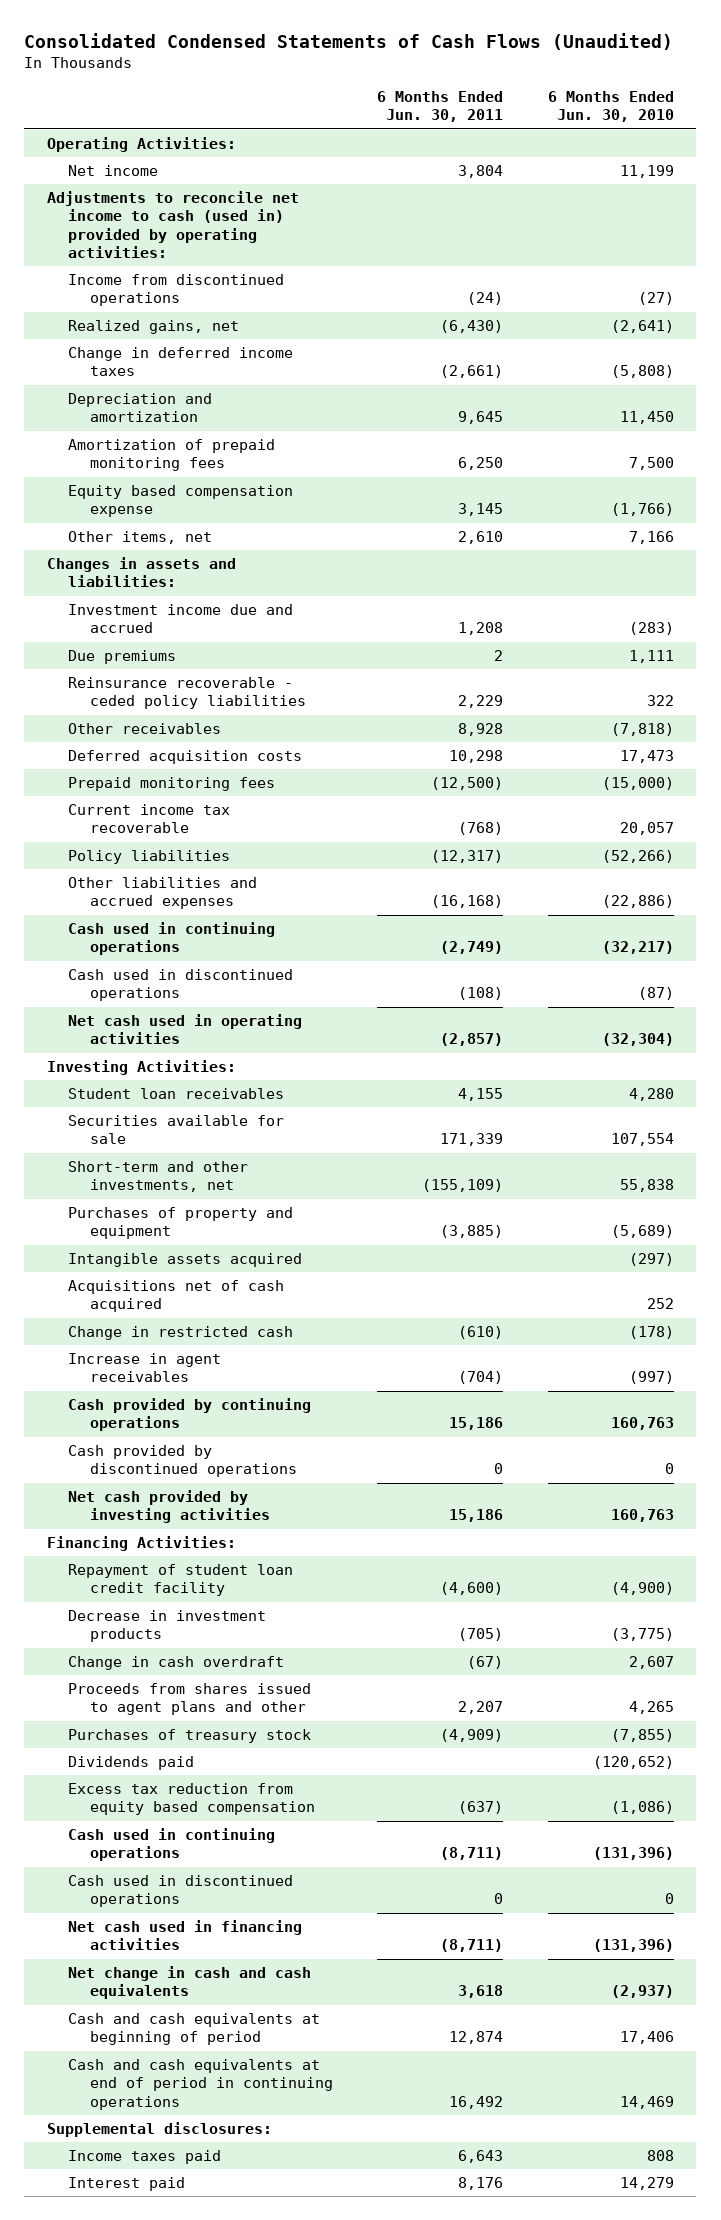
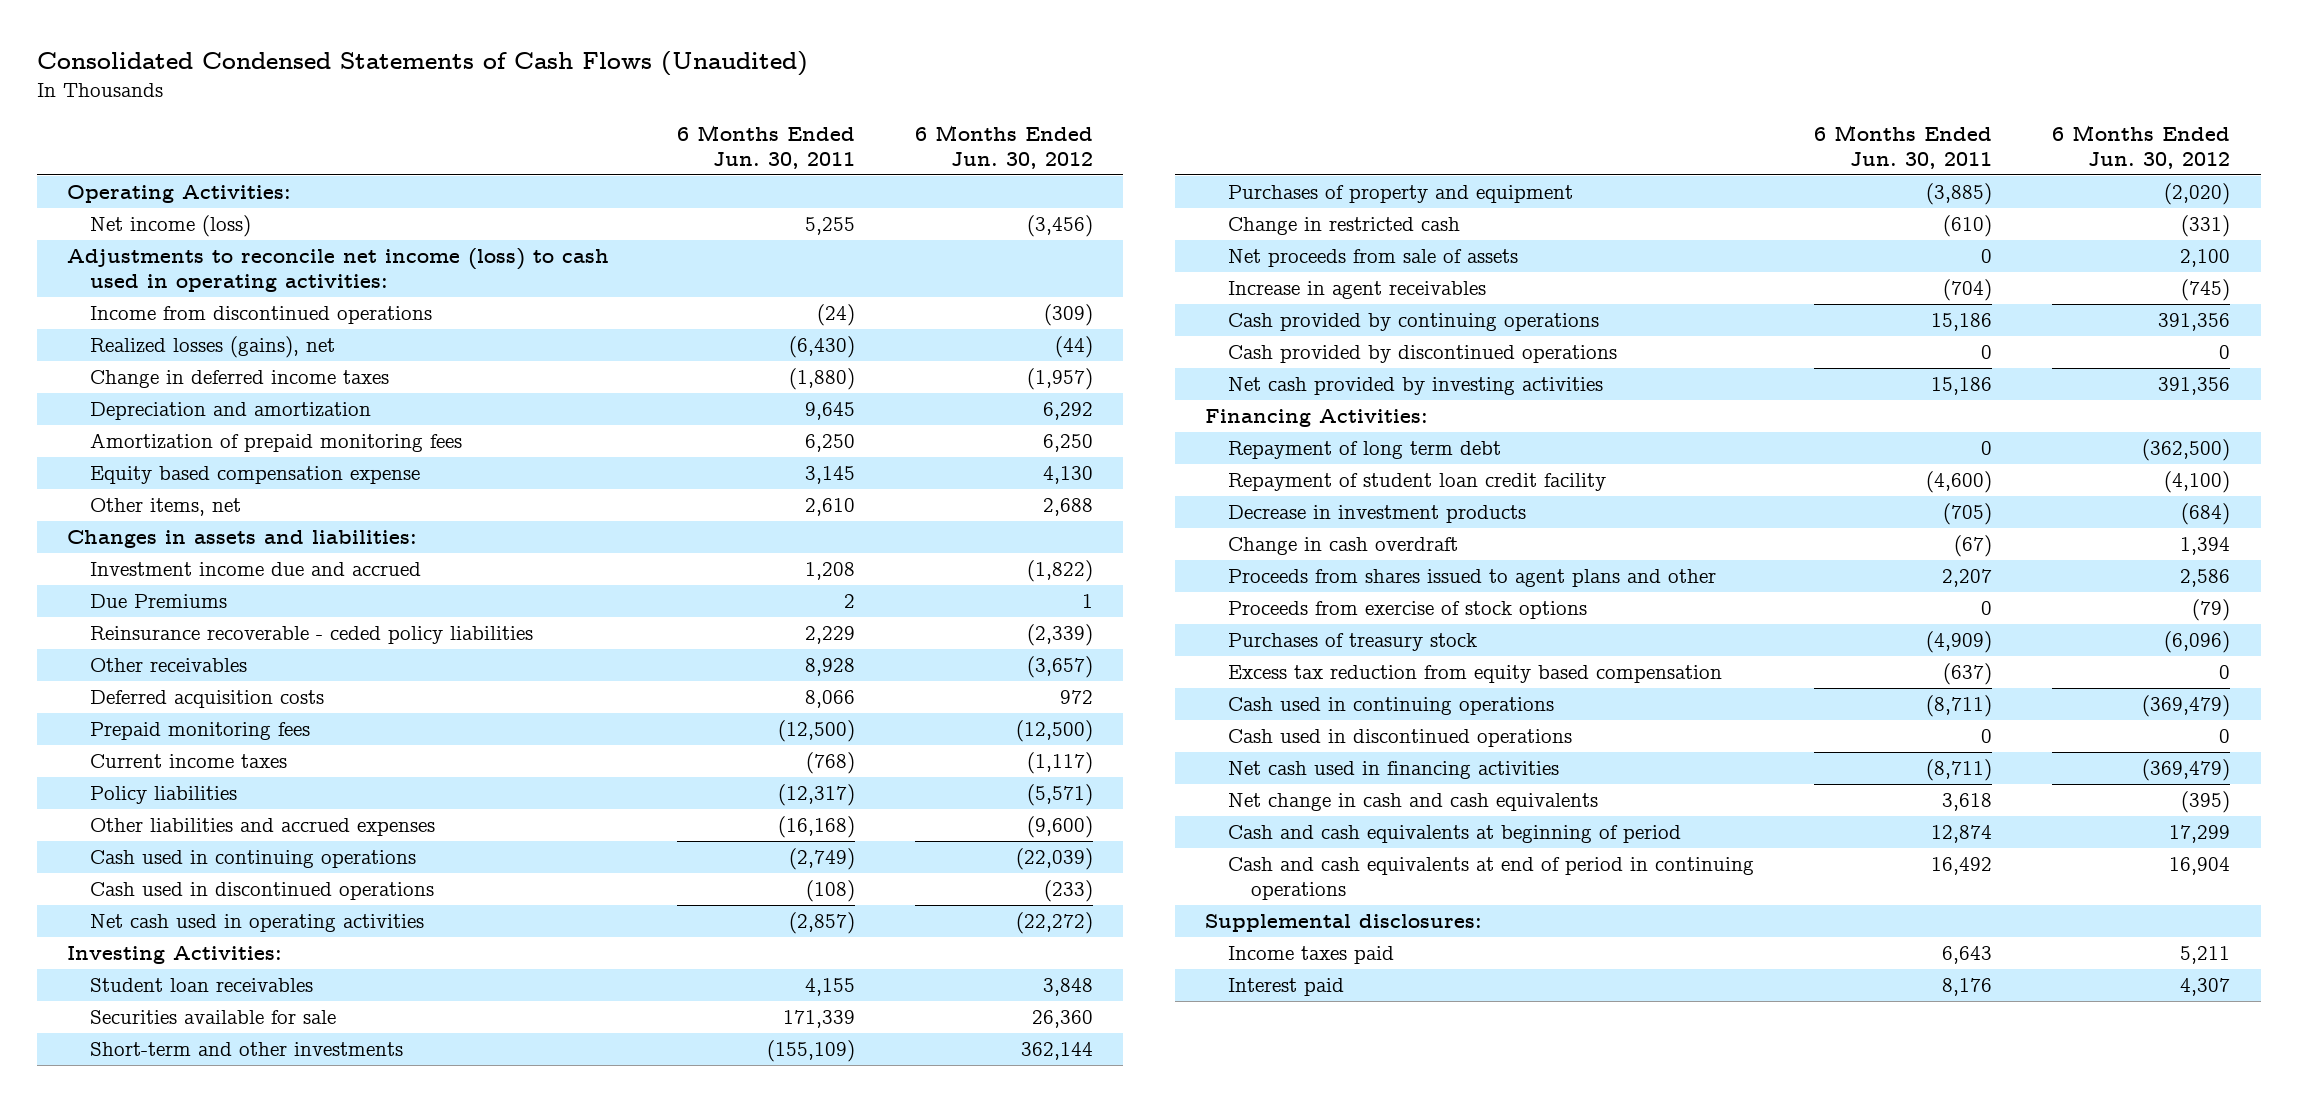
- | 6 Months Ended Jun. 30, 2011 | 6 Months Ended Jun. 30, 2010
+ | 6 Months Ended Jun. 30, 2011 | 6 Months Ended Jun. 30, 2012
- Net income | 3,804 | 11,199
- Adjustments to reconcile net income to cash (used in) provided by operating activities:
+ Net income (loss) | 5,255 | (3,456)
+ Adjustments to reconcile net income (loss) to cash used in operating activities:
- Realized gains, net | (6,430) | (2,641)
- Change in deferred income taxes | (2,661) | (5,808)
+ Realized losses (gains), net | (6,430) | (44)
+ Change in deferred income taxes | (1,880) | (1,957)
- Due premiums | 2 | 1,111
+ Due Premiums | 2 | 1
- Deferred acquisition costs | 10,298 | 17,473
+ Deferred acquisition costs | 8,066 | 972
- Current income tax recoverable | (768) | 20,057
+ Current income taxes | (768) | (1,117)
- Short-term and other investments, net | (155,109) | 55,838
+ Short-term and other investments | (155,109) | 362,144
- Intangible assets acquired | | (297)
- Acquisitions net of cash acquired | | 252
+ Net proceeds from sale of assets | 0 | 2,100
+ Repayment of long term debt | 0 | (362,500)
+ Proceeds from exercise of stock options | 0 | (79)
- Dividends paid | | (120,652)

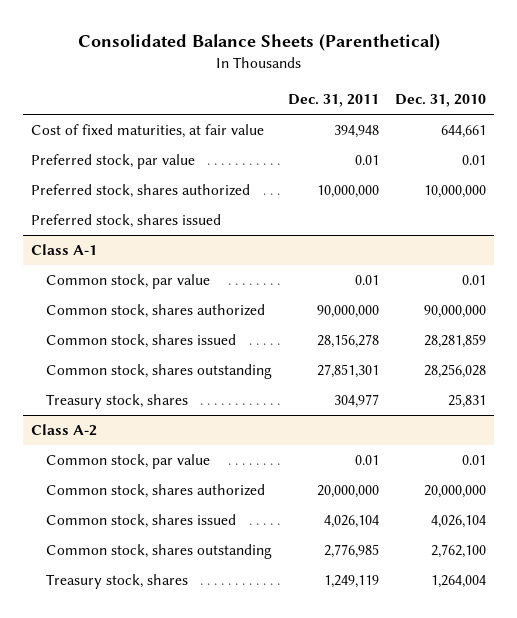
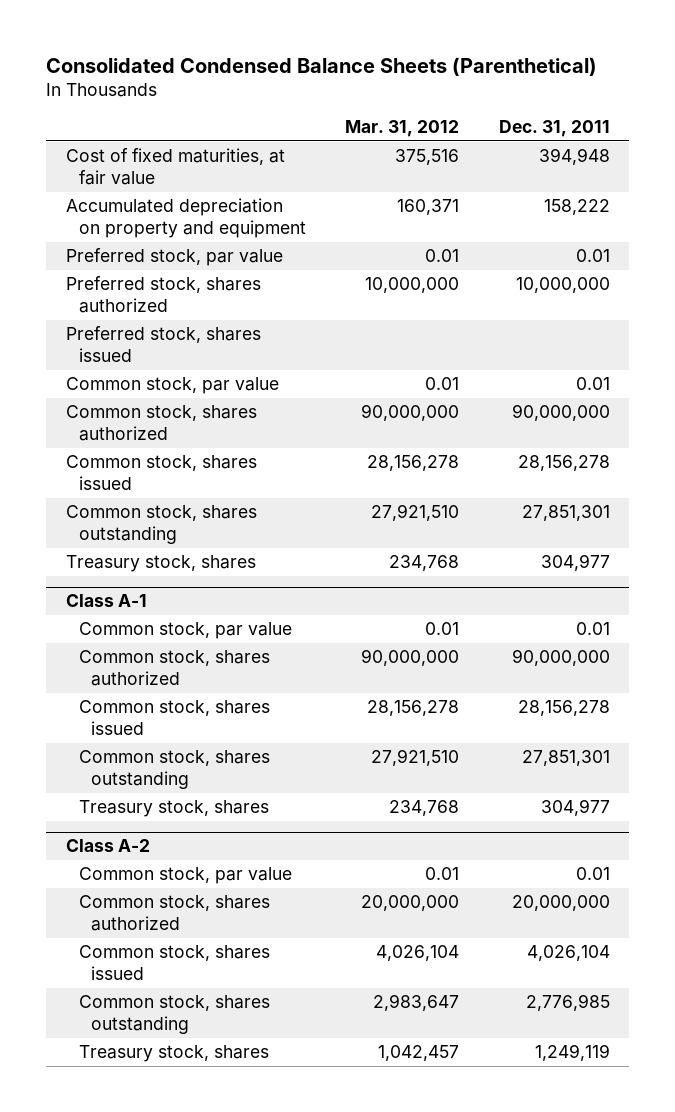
- Consolidated Balance Sheets (Parenthetical)
+ Consolidated Condensed Balance Sheets (Parenthetical)
- | Dec. 31, 2011 | Dec. 31, 2010
+ | Mar. 31, 2012 | Dec. 31, 2011
+ Accumulated depreciation on property and equipment | 160,371 | 158,222
+ Common stock, par value | 0.01 | 0.01
+ Common stock, shares authorized | 90,000,000 | 90,000,000
+ Common stock, shares issued | 28,156,278 | 28,156,278
+ Common stock, shares outstanding | 27,921,510 | 27,851,301
+ Treasury stock, shares | 234,768 | 304,977

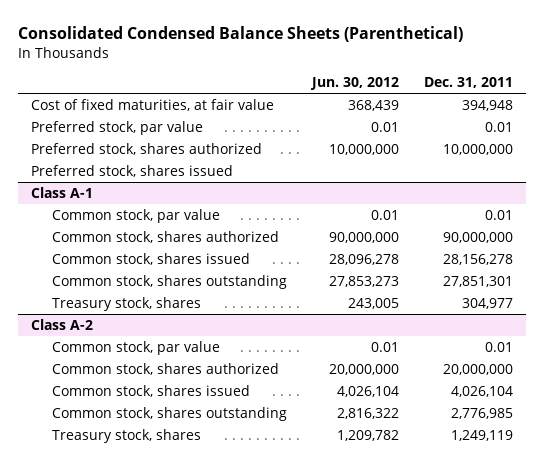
- | Mar. 31, 2012 | Dec. 31, 2011
+ | Jun. 30, 2012 | Dec. 31, 2011
- Accumulated depreciation on property and equipment | 160,371 | 158,222
- Common stock, par value | 0.01 | 0.01
- Common stock, shares authorized | 90,000,000 | 90,000,000
- Common stock, shares issued | 28,156,278 | 28,156,278
- Common stock, shares outstanding | 27,921,510 | 27,851,301
- Treasury stock, shares | 234,768 | 304,977

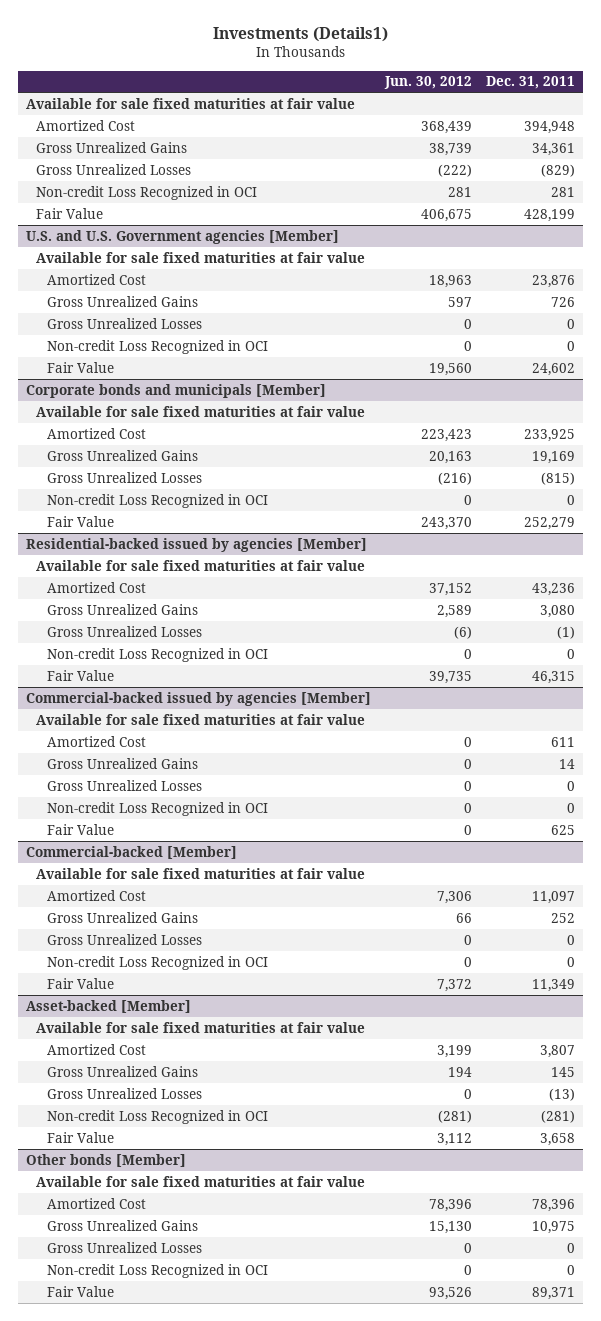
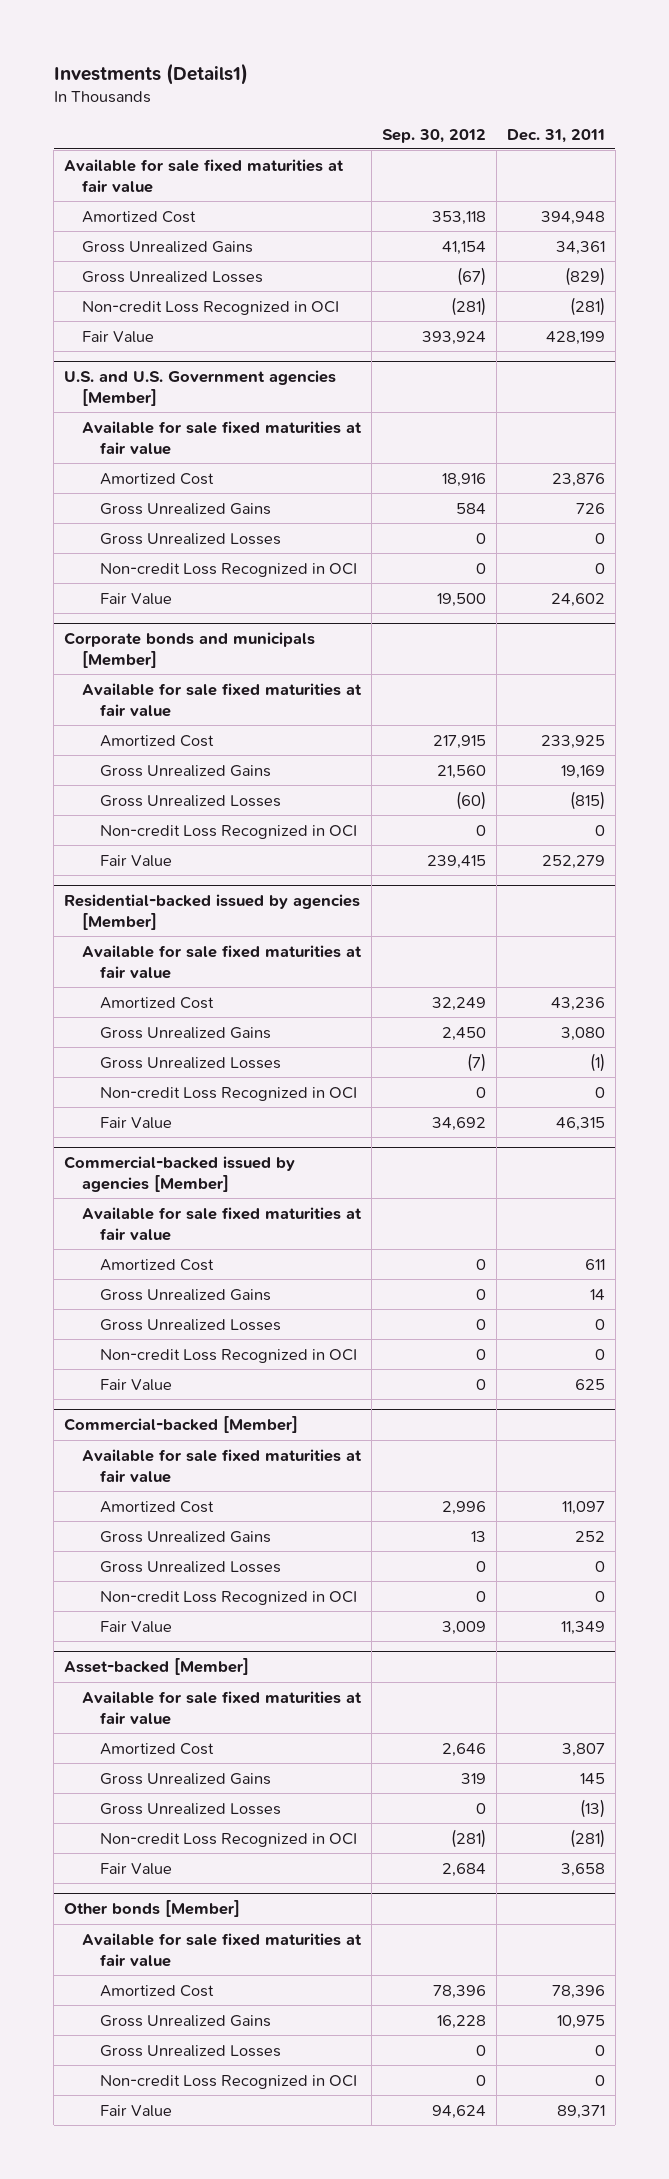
- | Jun. 30, 2012 | Dec. 31, 2011
+ | Sep. 30, 2012 | Dec. 31, 2011
- Non-credit Loss Recognized in OCI | 281 | 281
+ Non-credit Loss Recognized in OCI | (281) | (281)

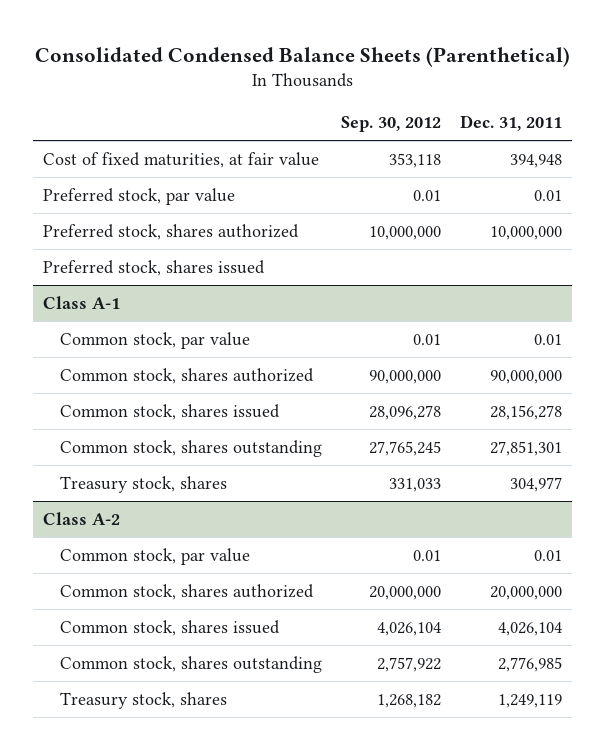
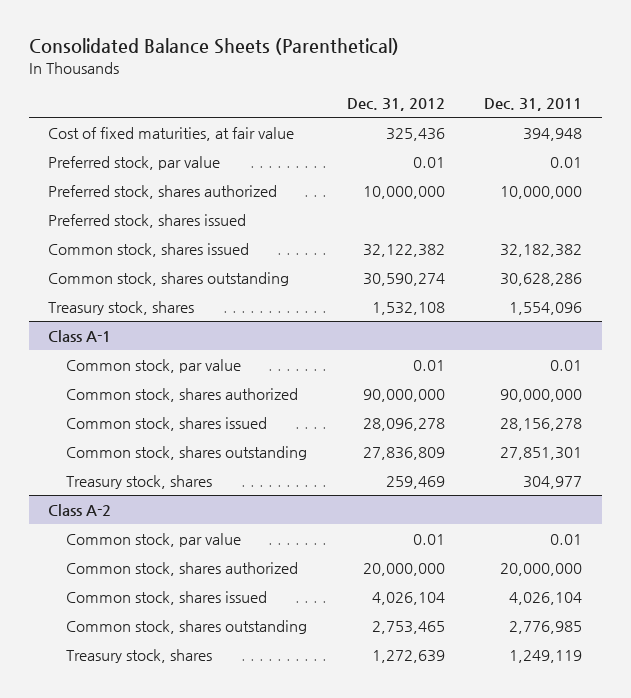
- Consolidated Condensed Balance Sheets (Parenthetical)
+ Consolidated Balance Sheets (Parenthetical)
- | Sep. 30, 2012 | Dec. 31, 2011
+ | Dec. 31, 2012 | Dec. 31, 2011
+ Common stock, shares issued | 32,122,382 | 32,182,382
+ Common stock, shares outstanding | 30,590,274 | 30,628,286
+ Treasury stock, shares | 1,532,108 | 1,554,096

